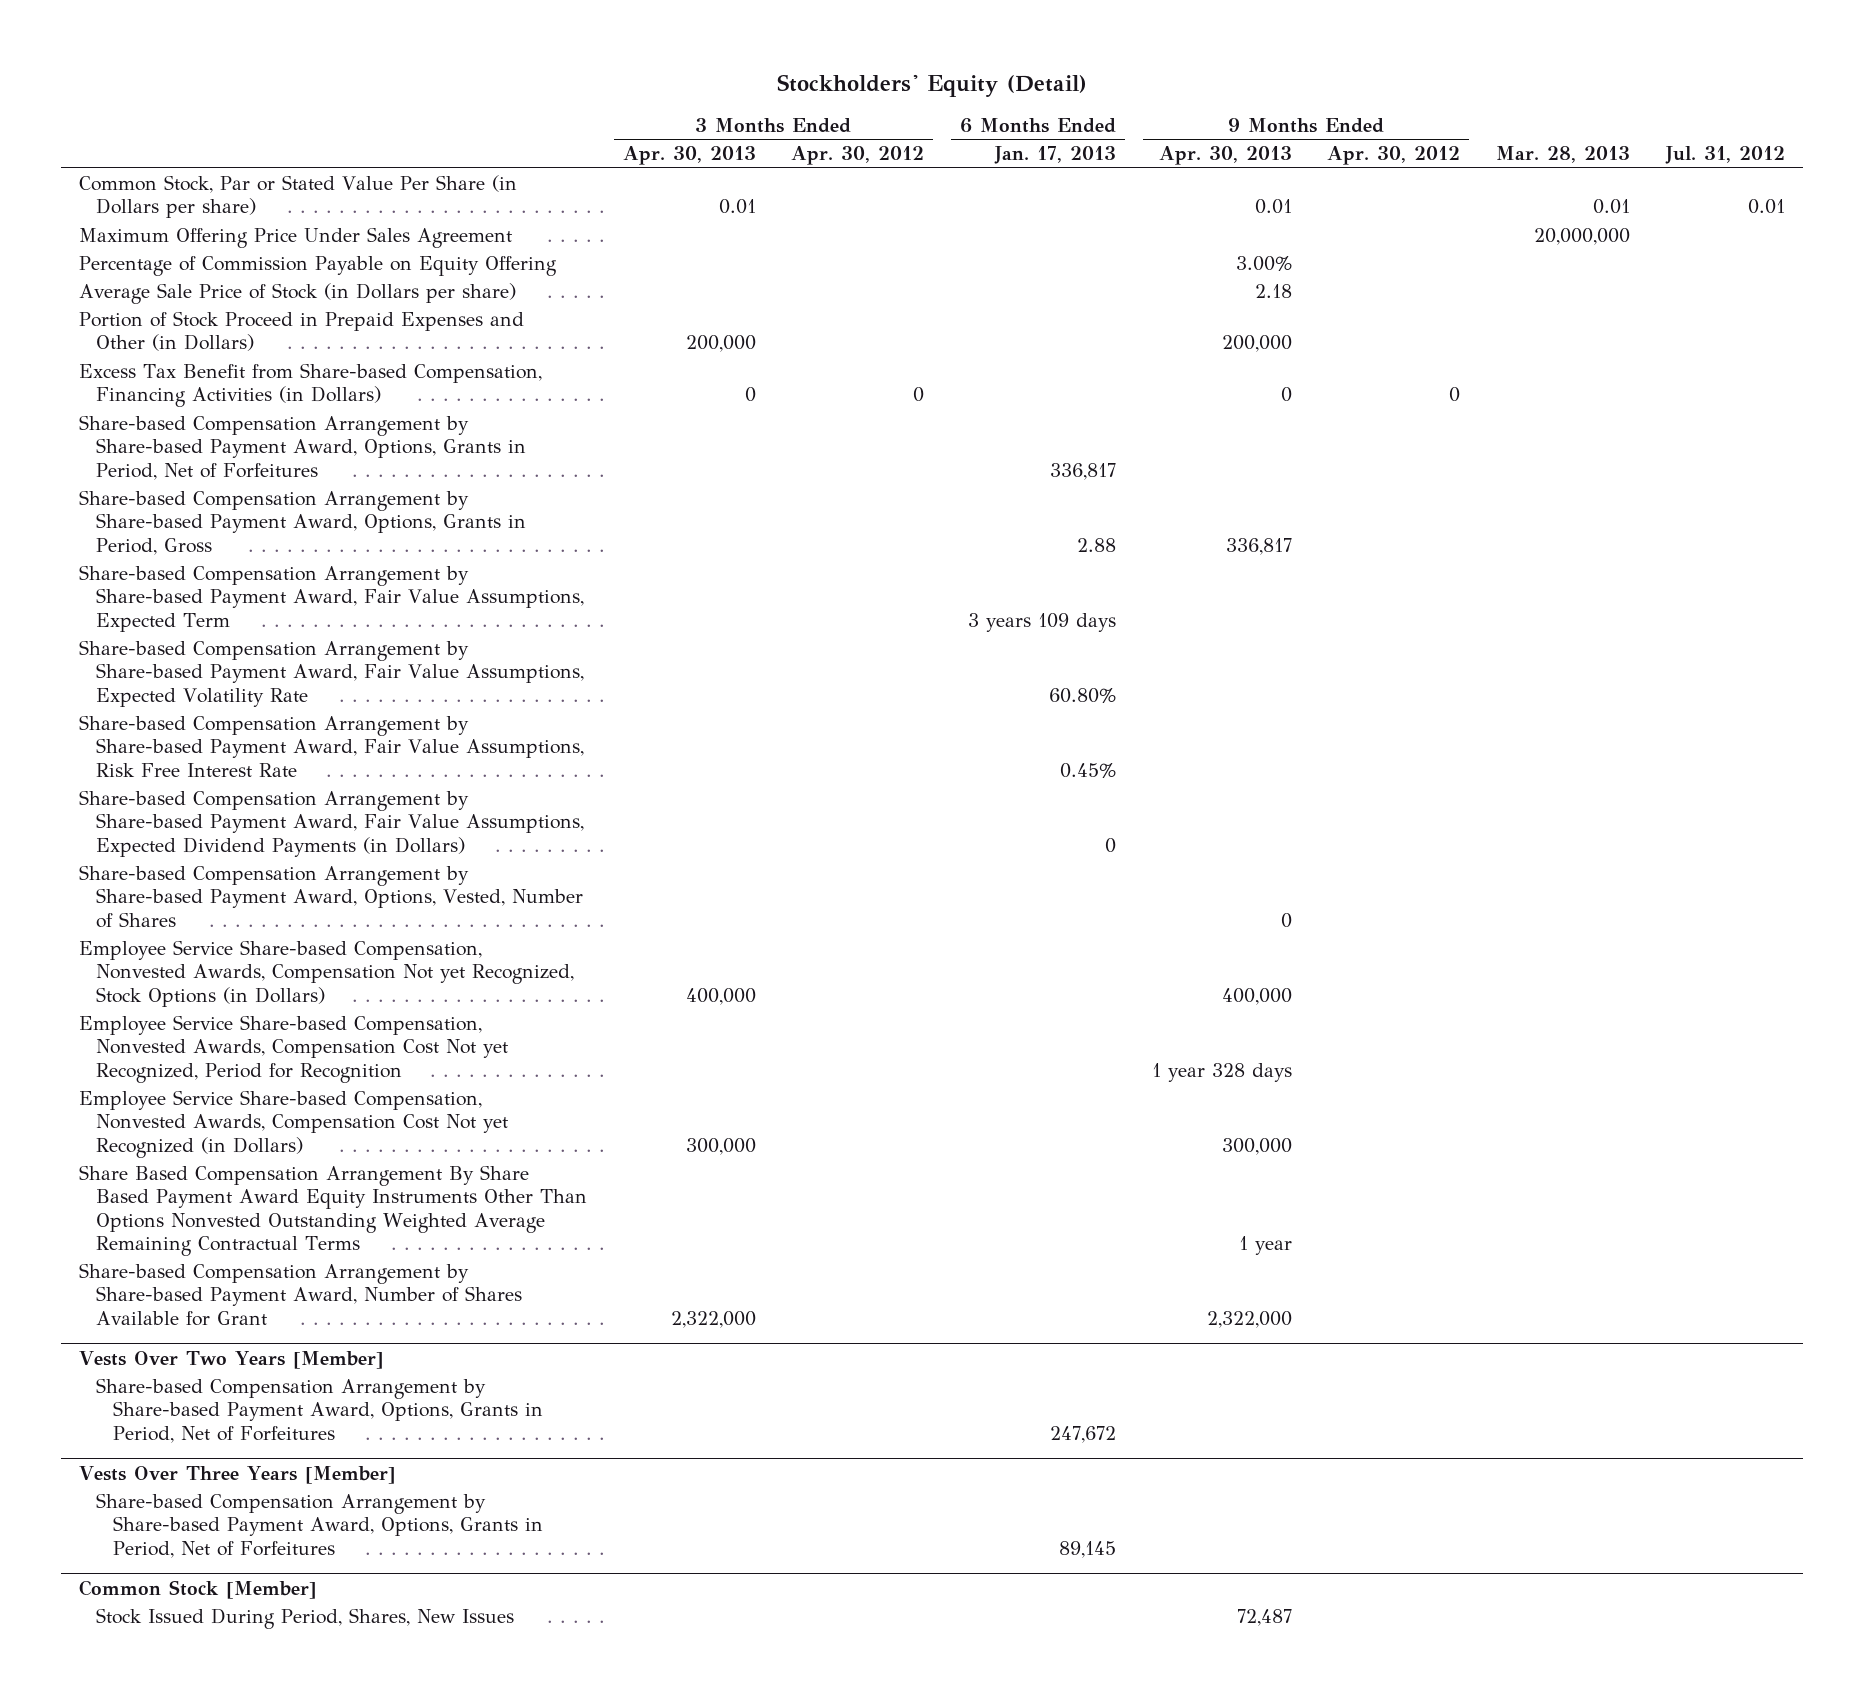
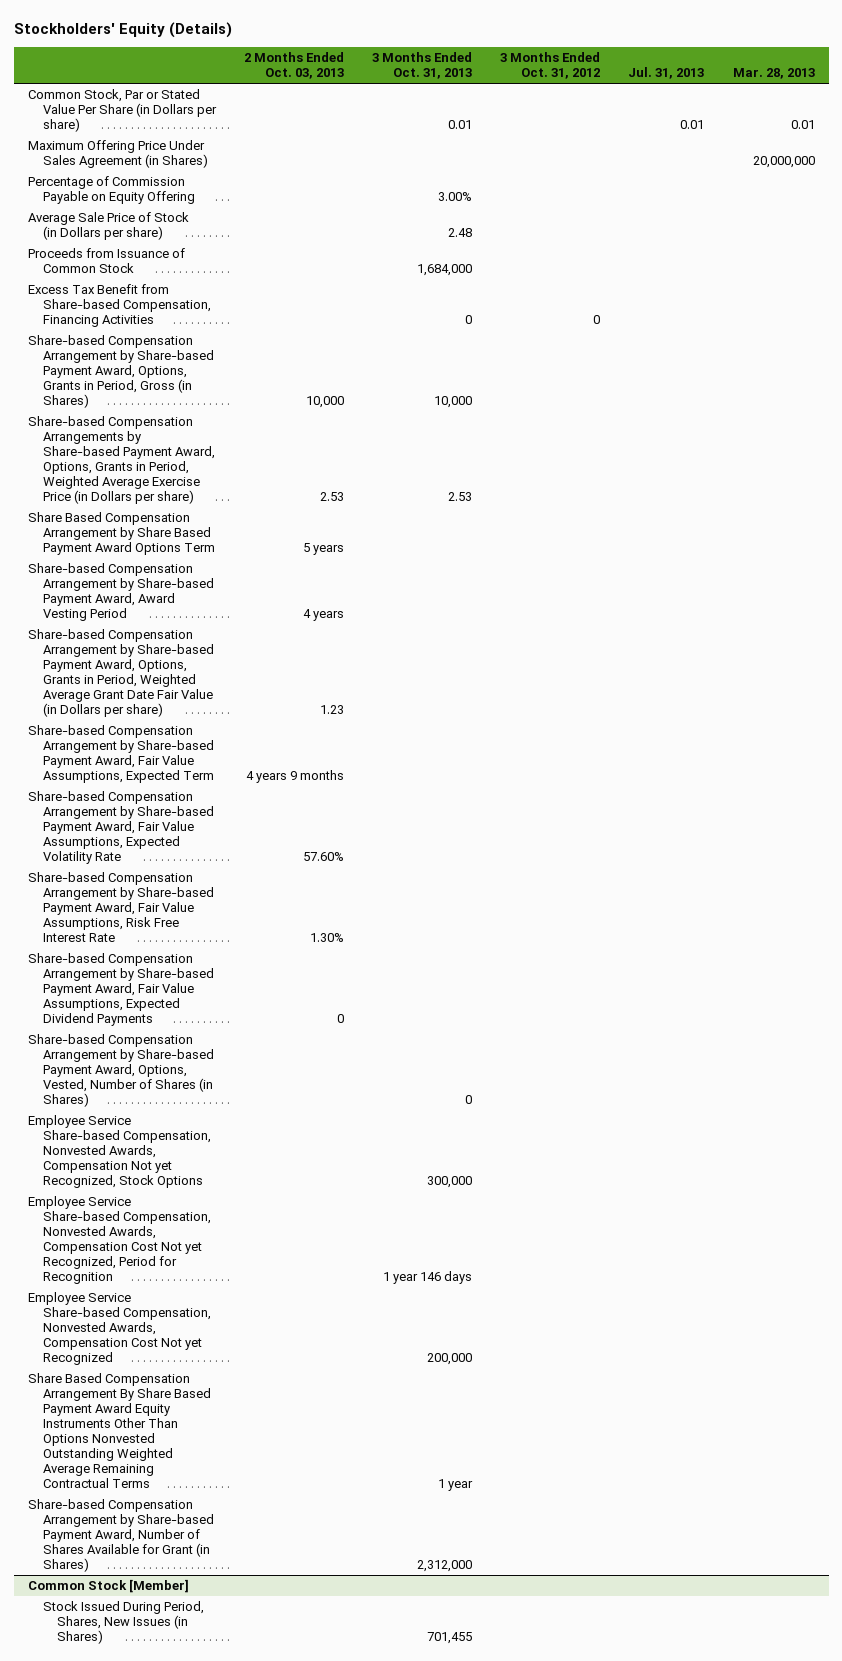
- Stockholders' Equity (Detail)
+ Stockholders' Equity (Details)
- | 3 Months Ended Apr. 30, 2013 | 3 Months Ended Apr. 30, 2012 | 6 Months Ended Jan. 17, 2013 | 9 Months Ended Apr. 30, 2013 | 9 Months Ended Apr. 30, 2012 | Mar. 28, 2013 | Jul. 31, 2012
+ | 2 Months Ended Oct. 03, 2013 | 3 Months Ended Oct. 31, 2013 | 3 Months Ended Oct. 31, 2012 | Jul. 31, 2013 | Mar. 28, 2013
- Maximum Offering Price Under Sales Agreement | | | | | | 20,000,000 |
+ Maximum Offering Price Under Sales Agreement (in Shares) | | | | | 20,000,000
- Portion of Stock Proceed in Prepaid Expenses and Other (in Dollars) | 200,000 | | | 200,000 | | |
- Excess Tax Benefit from Share-based Compensation, Financing Activities (in Dollars) | 0 | 0 | | 0 | 0 | |
- Share-based Compensation Arrangement by Share-based Payment Award, Options, Grants in Period, Net of Forfeitures | | | 336,817 | | | |
- Share-based Compensation Arrangement by Share-based Payment Award, Options, Grants in Period, Gross | | | 2.88 | 336,817 | | |
+ Proceeds from Issuance of Common Stock | | 1,684,000 | | |
+ Excess Tax Benefit from Share-based Compensation, Financing Activities | | 0 | 0 | |
+ Share-based Compensation Arrangement by Share-based Payment Award, Options, Grants in Period, Gross (in Shares) | 10,000 | 10,000 | | |
+ Share-based Compensation Arrangements by Share-based Payment Award, Options, Grants in Period, Weighted Average Exercise Price (in Dollars per share) | 2.53 | 2.53 | | |
+ Share Based Compensation Arrangement by Share Based Payment Award Options Term | 5 years | | | |
+ Share-based Compensation Arrangement by Share-based Payment Award, Award Vesting Period | 4 years | | | |
+ Share-based Compensation Arrangement by Share-based Payment Award, Options, Grants in Period, Weighted Average Grant Date Fair Value (in Dollars per share) | 1.23 | | | |
- Share-based Compensation Arrangement by Share-based Payment Award, Fair Value Assumptions, Expected Dividend Payments (in Dollars) | | | 0 | | | |
- Share-based Compensation Arrangement by Share-based Payment Award, Options, Vested, Number of Shares | | | | 0 | | |
- Employee Service Share-based Compensation, Nonvested Awards, Compensation Not yet Recognized, Stock Options (in Dollars) | 400,000 | | | 400,000 | | |
+ Share-based Compensation Arrangement by Share-based Payment Award, Fair Value Assumptions, Expected Dividend Payments | 0 | | | |
+ Share-based Compensation Arrangement by Share-based Payment Award, Options, Vested, Number of Shares (in Shares) | | 0 | | |
+ Employee Service Share-based Compensation, Nonvested Awards, Compensation Not yet Recognized, Stock Options | | 300,000 | | |
- Employee Service Share-based Compensation, Nonvested Awards, Compensation Cost Not yet Recognized (in Dollars) | 300,000 | | | 300,000 | | |
+ Employee Service Share-based Compensation, Nonvested Awards, Compensation Cost Not yet Recognized | | 200,000 | | |
- Share-based Compensation Arrangement by Share-based Payment Award, Number of Shares Available for Grant | 2,322,000 | | | 2,322,000 | | |
- Vests Over Two Years [Member]
- Share-based Compensation Arrangement by Share-based Payment Award, Options, Grants in Period, Net of Forfeitures | | | 247,672 | | | |
- Vests Over Three Years [Member]
- Share-based Compensation Arrangement by Share-based Payment Award, Options, Grants in Period, Net of Forfeitures | | | 89,145 | | | |
+ Share-based Compensation Arrangement by Share-based Payment Award, Number of Shares Available for Grant (in Shares) | | 2,312,000 | | |
@ Common Stock [Member]
- Stock Issued During Period, Shares, New Issues | | | | 72,487 | | |
+ Stock Issued During Period, Shares, New Issues (in Shares) | | 701,455 | | |

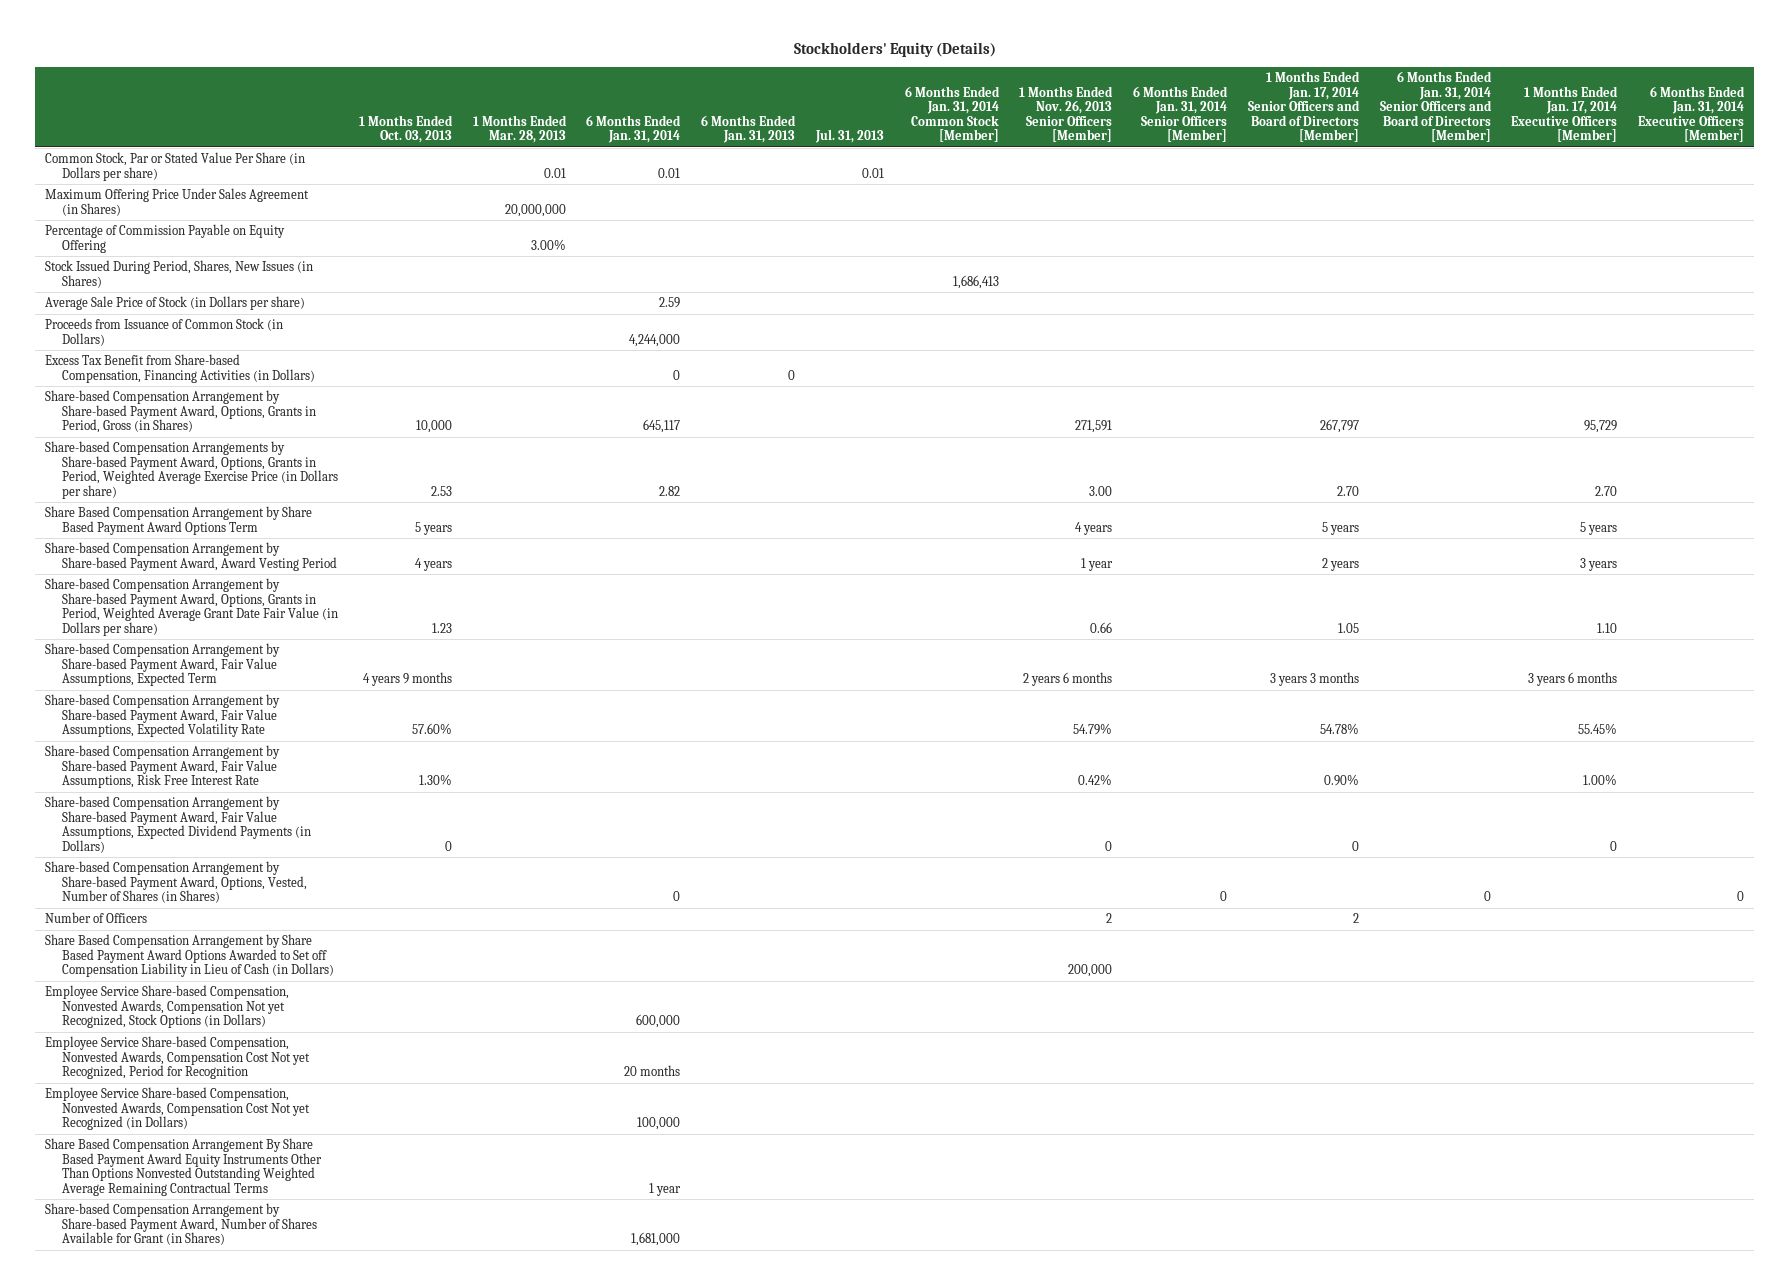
- | 2 Months Ended Oct. 03, 2013 | 3 Months Ended Oct. 31, 2013 | 3 Months Ended Oct. 31, 2012 | Jul. 31, 2013 | Mar. 28, 2013
+ | 1 Months Ended Oct. 03, 2013 | 1 Months Ended Mar. 28, 2013 | 6 Months Ended Jan. 31, 2014 | 6 Months Ended Jan. 31, 2013 | Jul. 31, 2013 | 6 Months Ended Jan. 31, 2014 Common Stock [Member] | 1 Months Ended Nov. 26, 2013 Senior Officers [Member] | 6 Months Ended Jan. 31, 2014 Senior Officers [Member] | 1 Months Ended Jan. 17, 2014 Senior Officers and Board of Directors [Member] | 6 Months Ended Jan. 31, 2014 Senior Officers and Board of Directors [Member] | 1 Months Ended Jan. 17, 2014 Executive Officers [Member] | 6 Months Ended Jan. 31, 2014 Executive Officers [Member]
+ Stock Issued During Period, Shares, New Issues (in Shares) | | | | | | 1,686,413 | | | | | |
- Proceeds from Issuance of Common Stock | | 1,684,000 | | |
- Excess Tax Benefit from Share-based Compensation, Financing Activities | | 0 | 0 | |
+ Proceeds from Issuance of Common Stock (in Dollars) | | | 4,244,000 | | | | | | | | |
+ Excess Tax Benefit from Share-based Compensation, Financing Activities (in Dollars) | | | 0 | 0 | | | | | | | |
- Share-based Compensation Arrangement by Share-based Payment Award, Fair Value Assumptions, Expected Dividend Payments | 0 | | | |
+ Share-based Compensation Arrangement by Share-based Payment Award, Fair Value Assumptions, Expected Dividend Payments (in Dollars) | 0 | | | | | | 0 | | 0 | | 0 |
- Employee Service Share-based Compensation, Nonvested Awards, Compensation Not yet Recognized, Stock Options | | 300,000 | | |
+ Number of Officers | | | | | | | 2 | | 2 | | |
+ Share Based Compensation Arrangement by Share Based Payment Award Options Awarded to Set off Compensation Liability in Lieu of Cash (in Dollars) | | | | | | | 200,000 | | | | |
+ Employee Service Share-based Compensation, Nonvested Awards, Compensation Not yet Recognized, Stock Options (in Dollars) | | | 600,000 | | | | | | | | |
- Employee Service Share-based Compensation, Nonvested Awards, Compensation Cost Not yet Recognized | | 200,000 | | |
+ Employee Service Share-based Compensation, Nonvested Awards, Compensation Cost Not yet Recognized (in Dollars) | | | 100,000 | | | | | | | | |
- Common Stock [Member]
- Stock Issued During Period, Shares, New Issues (in Shares) | | 701,455 | | |

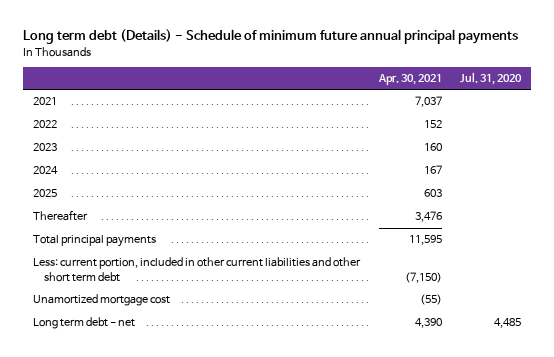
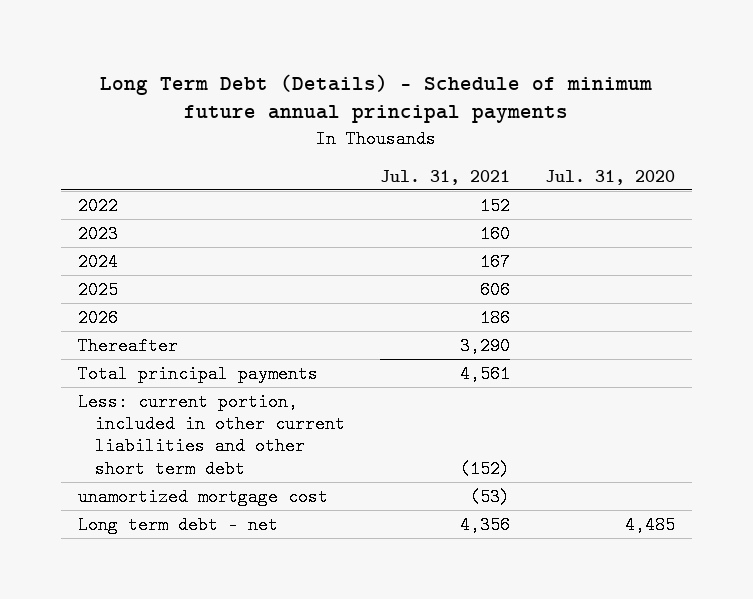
- Long term debt (Details) - Schedule of minimum future annual principal payments
+ Long Term Debt (Details) - Schedule of minimum future annual principal payments
- | Apr. 30, 2021 | Jul. 31, 2020
+ | Jul. 31, 2021 | Jul. 31, 2020
- 2021 | 7,037 |
+ 2026 | 186 |
- Unamortized mortgage cost | (55) |
+ unamortized mortgage cost | (53) |

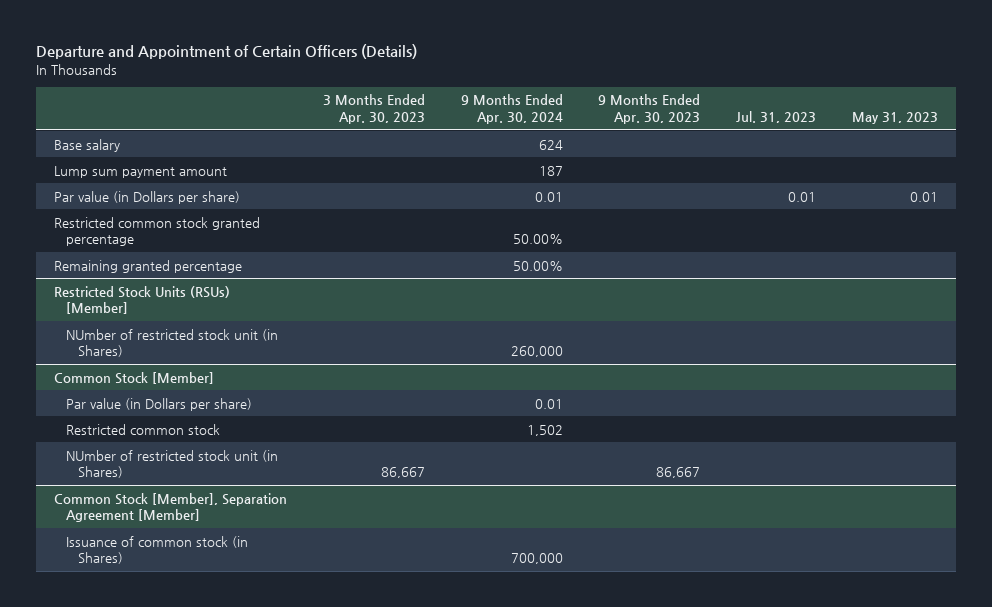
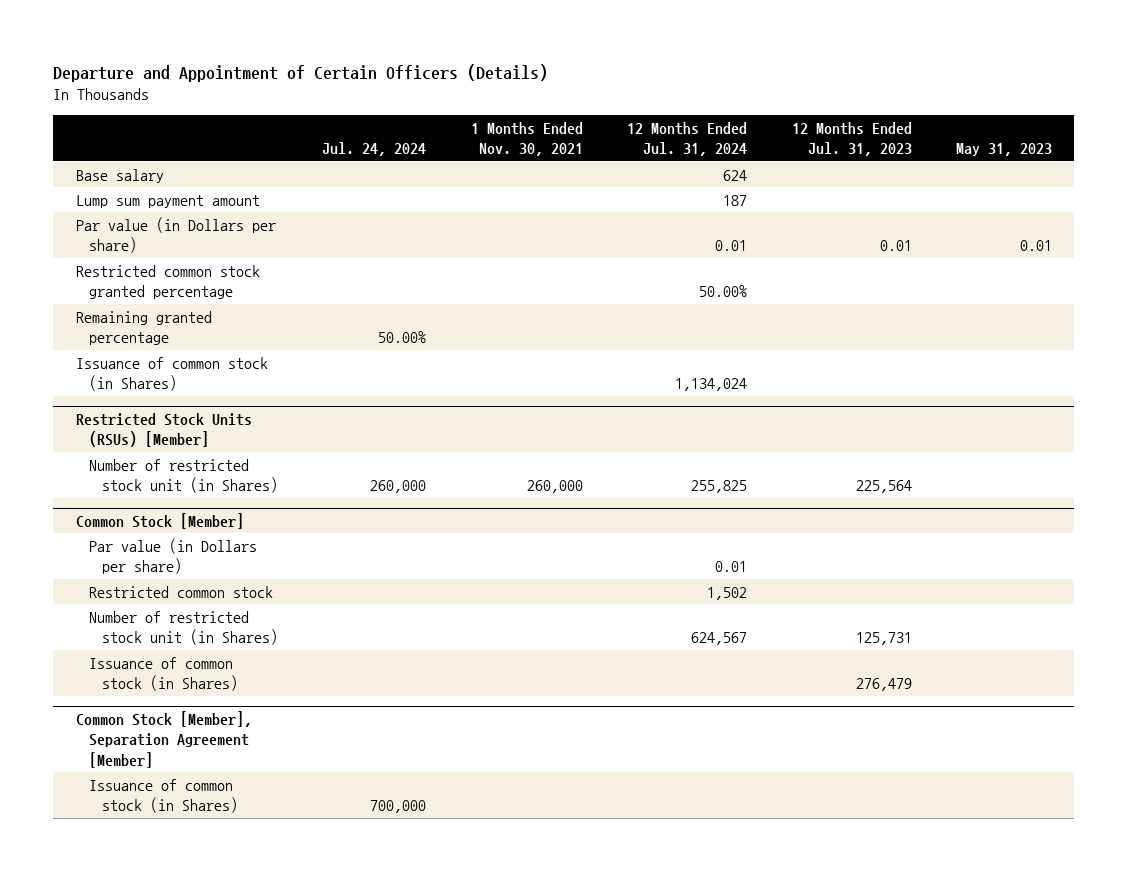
- | 3 Months Ended Apr. 30, 2023 | 9 Months Ended Apr. 30, 2024 | 9 Months Ended Apr. 30, 2023 | Jul. 31, 2023 | May 31, 2023
+ | Jul. 24, 2024 | 1 Months Ended Nov. 30, 2021 | 12 Months Ended Jul. 31, 2024 | 12 Months Ended Jul. 31, 2023 | May 31, 2023
+ Issuance of common stock (in Shares) | | | 1,134,024 | |
@ Restricted Stock Units (RSUs) [Member]
- NUmber of restricted stock unit (in Shares) | | 260,000 | | |
+ Number of restricted stock unit (in Shares) | 260,000 | 260,000 | 255,825 | 225,564 |
@ Common Stock [Member]
- NUmber of restricted stock unit (in Shares) | 86,667 | | 86,667 | |
+ Number of restricted stock unit (in Shares) | | | 624,567 | 125,731 |
+ Issuance of common stock (in Shares) | | | | 276,479 |

